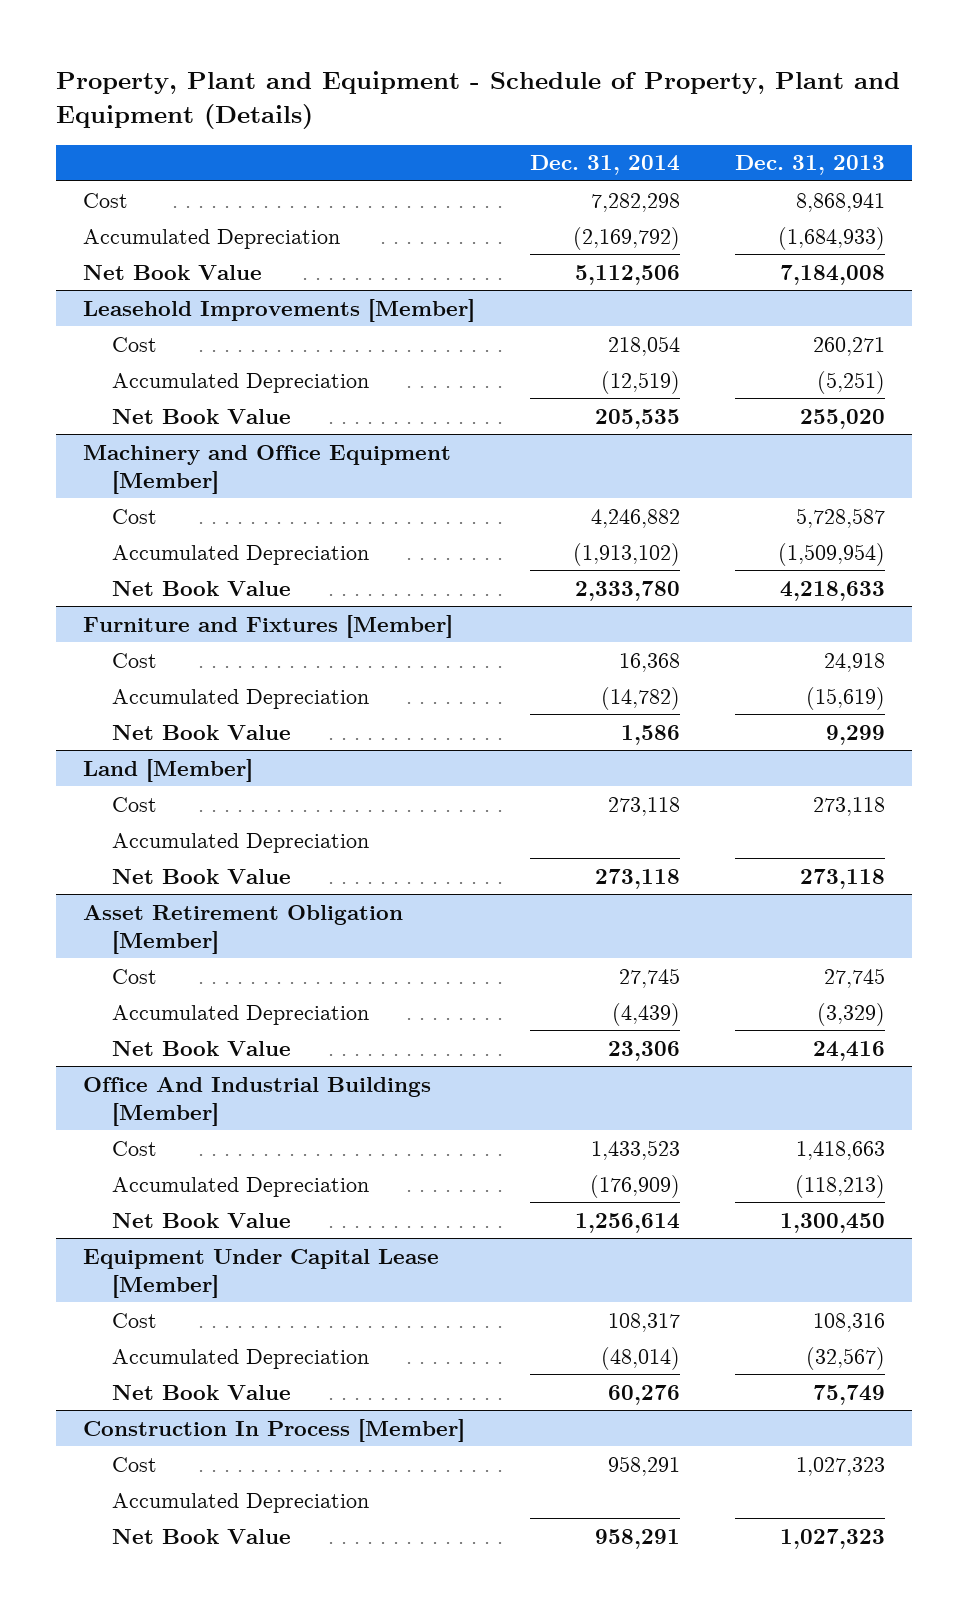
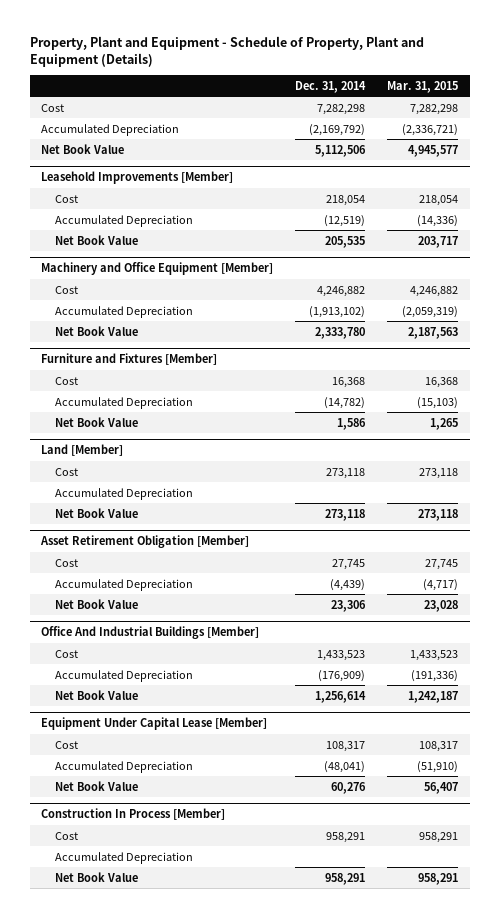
- | Dec. 31, 2014 | Dec. 31, 2013
+ | Dec. 31, 2014 | Mar. 31, 2015
@ Equipment Under Capital Lease [Member]
- Accumulated Depreciation | (48,014) | (32,567)
+ Accumulated Depreciation | (48,041) | (51,910)

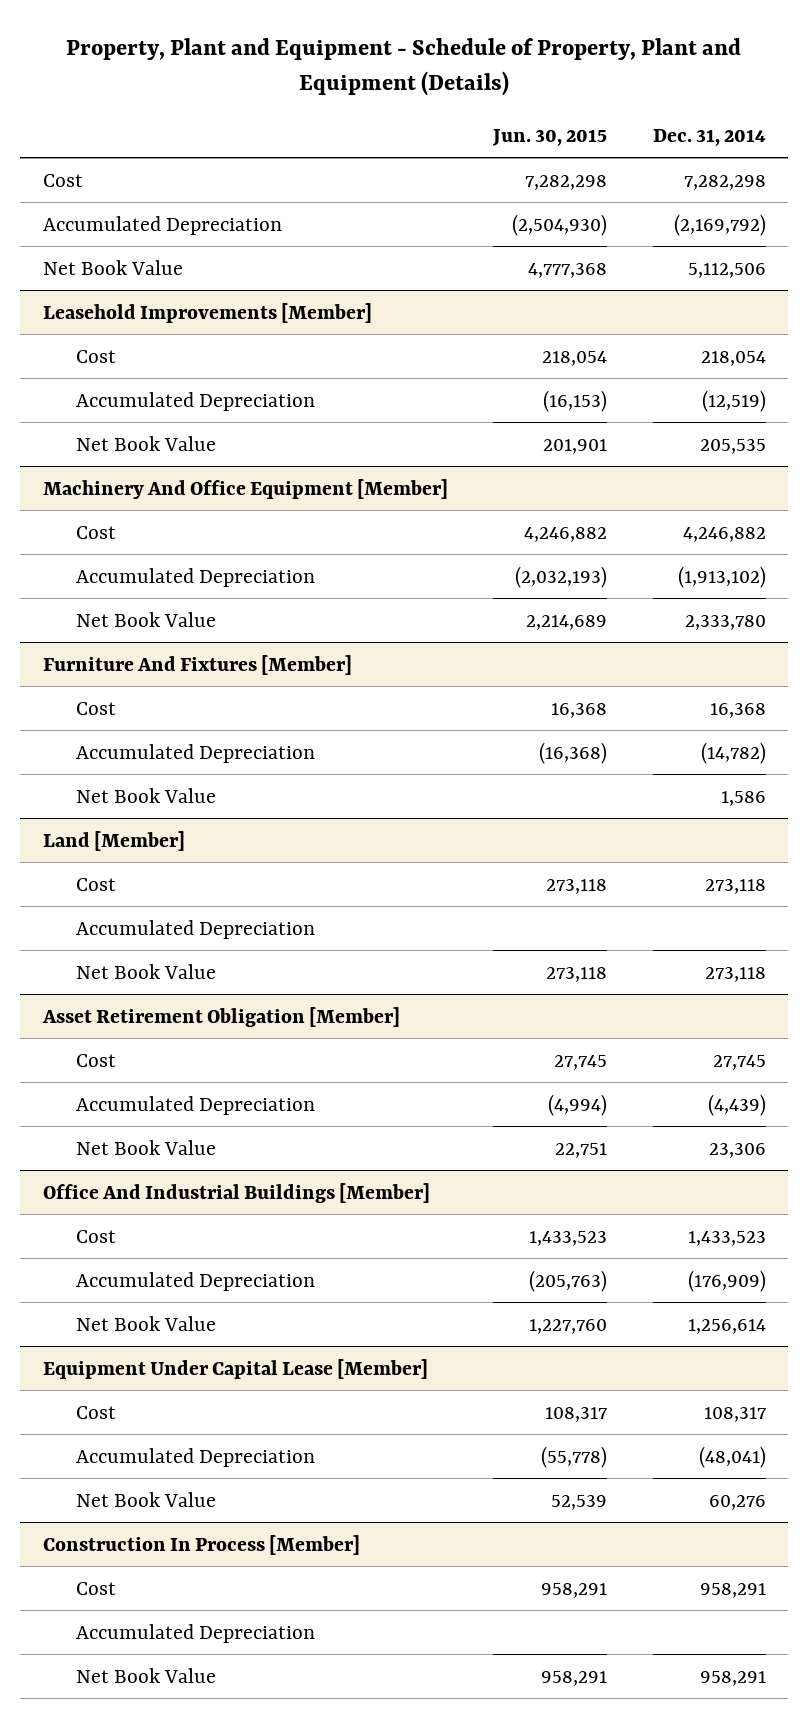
- | Dec. 31, 2014 | Mar. 31, 2015
+ | Jun. 30, 2015 | Dec. 31, 2014
- Machinery and Office Equipment [Member]
+ Machinery And Office Equipment [Member]
- Furniture and Fixtures [Member]
+ Furniture And Fixtures [Member]

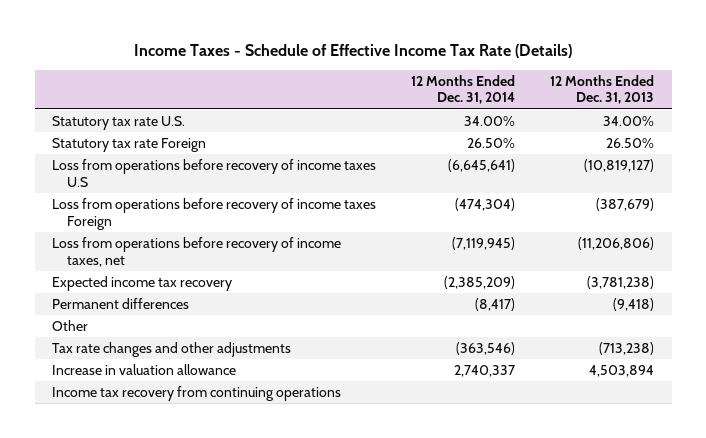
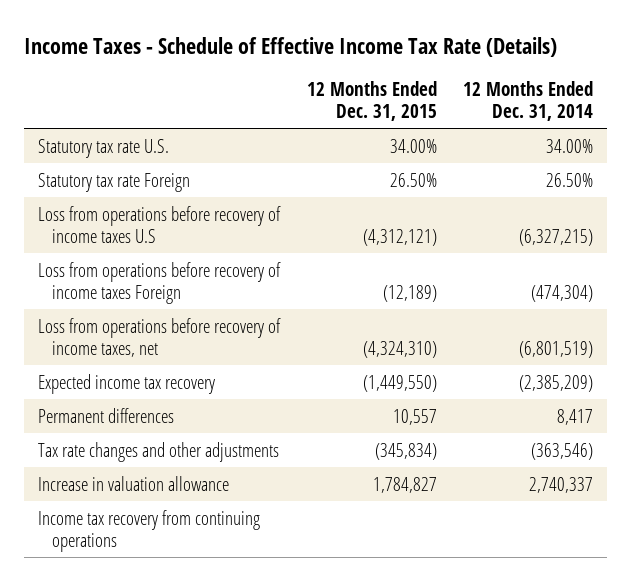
- | 12 Months Ended Dec. 31, 2014 | 12 Months Ended Dec. 31, 2013
+ | 12 Months Ended Dec. 31, 2015 | 12 Months Ended Dec. 31, 2014
- Loss from operations before recovery of income taxes U.S | (6,645,641) | (10,819,127)
+ Loss from operations before recovery of income taxes U.S | (4,312,121) | (6,327,215)
- Loss from operations before recovery of income taxes, net | (7,119,945) | (11,206,806)
+ Loss from operations before recovery of income taxes, net | (4,324,310) | (6,801,519)
- Permanent differences | (8,417) | (9,418)
- Other
+ Permanent differences | 10,557 | 8,417

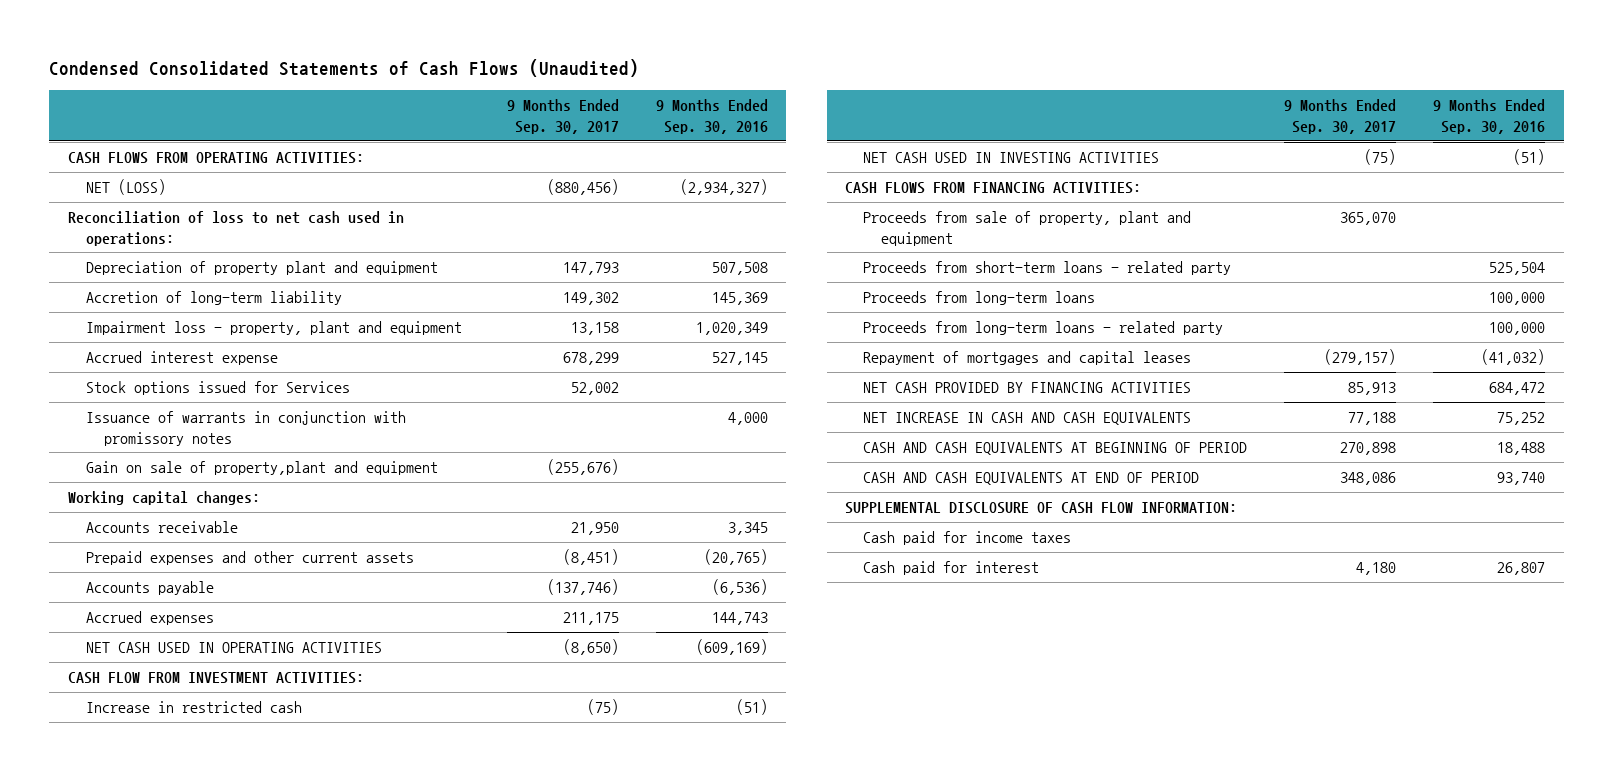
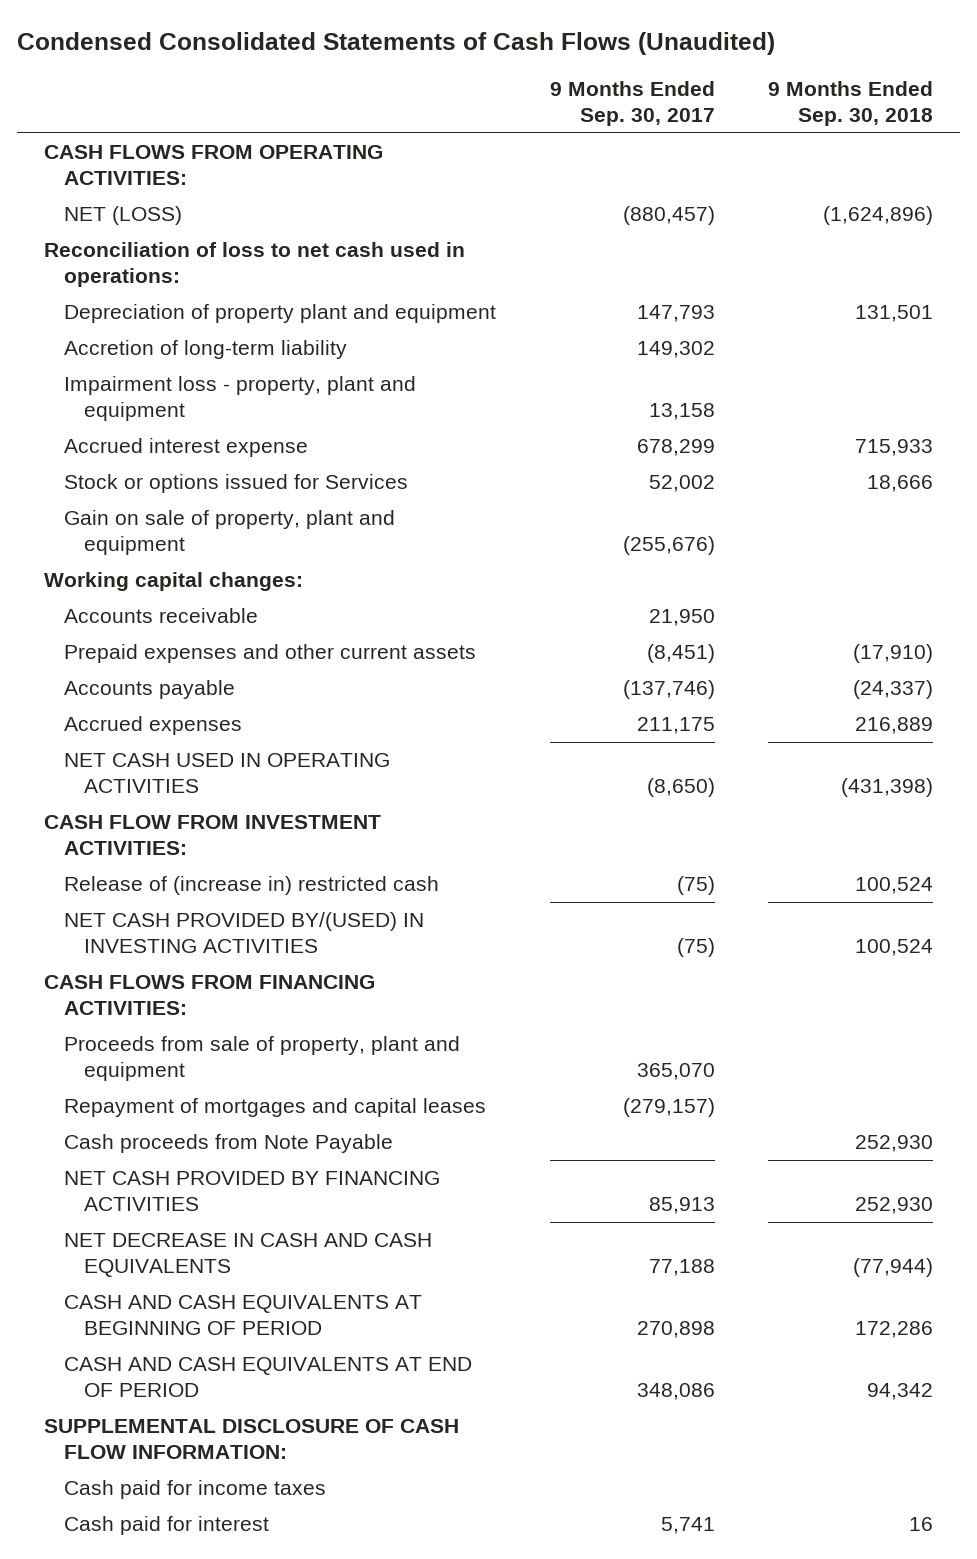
- | 9 Months Ended Sep. 30, 2017 | 9 Months Ended Sep. 30, 2016
+ | 9 Months Ended Sep. 30, 2017 | 9 Months Ended Sep. 30, 2018
- NET (LOSS) | (880,456) | (2,934,327)
+ NET (LOSS) | (880,457) | (1,624,896)
- Stock options issued for Services | 52,002 |
- Issuance of warrants in conjunction with promissory notes | | 4,000
- Gain on sale of property,plant and equipment | (255,676) |
+ Stock or options issued for Services | 52,002 | 18,666
+ Gain on sale of property, plant and equipment | (255,676) |
- Increase in restricted cash | (75) | (51)
- NET CASH USED IN INVESTING ACTIVITIES | (75) | (51)
+ Release of (increase in) restricted cash | (75) | 100,524
+ NET CASH PROVIDED BY/(USED) IN INVESTING ACTIVITIES | (75) | 100,524
- Proceeds from short-term loans - related party | | 525,504
- Proceeds from long-term loans | | 100,000
- Proceeds from long-term loans - related party | | 100,000
+ Cash proceeds from Note Payable | | 252,930
- NET INCREASE IN CASH AND CASH EQUIVALENTS | 77,188 | 75,252
+ NET DECREASE IN CASH AND CASH EQUIVALENTS | 77,188 | (77,944)
- Cash paid for interest | 4,180 | 26,807
+ Cash paid for interest | 5,741 | 16

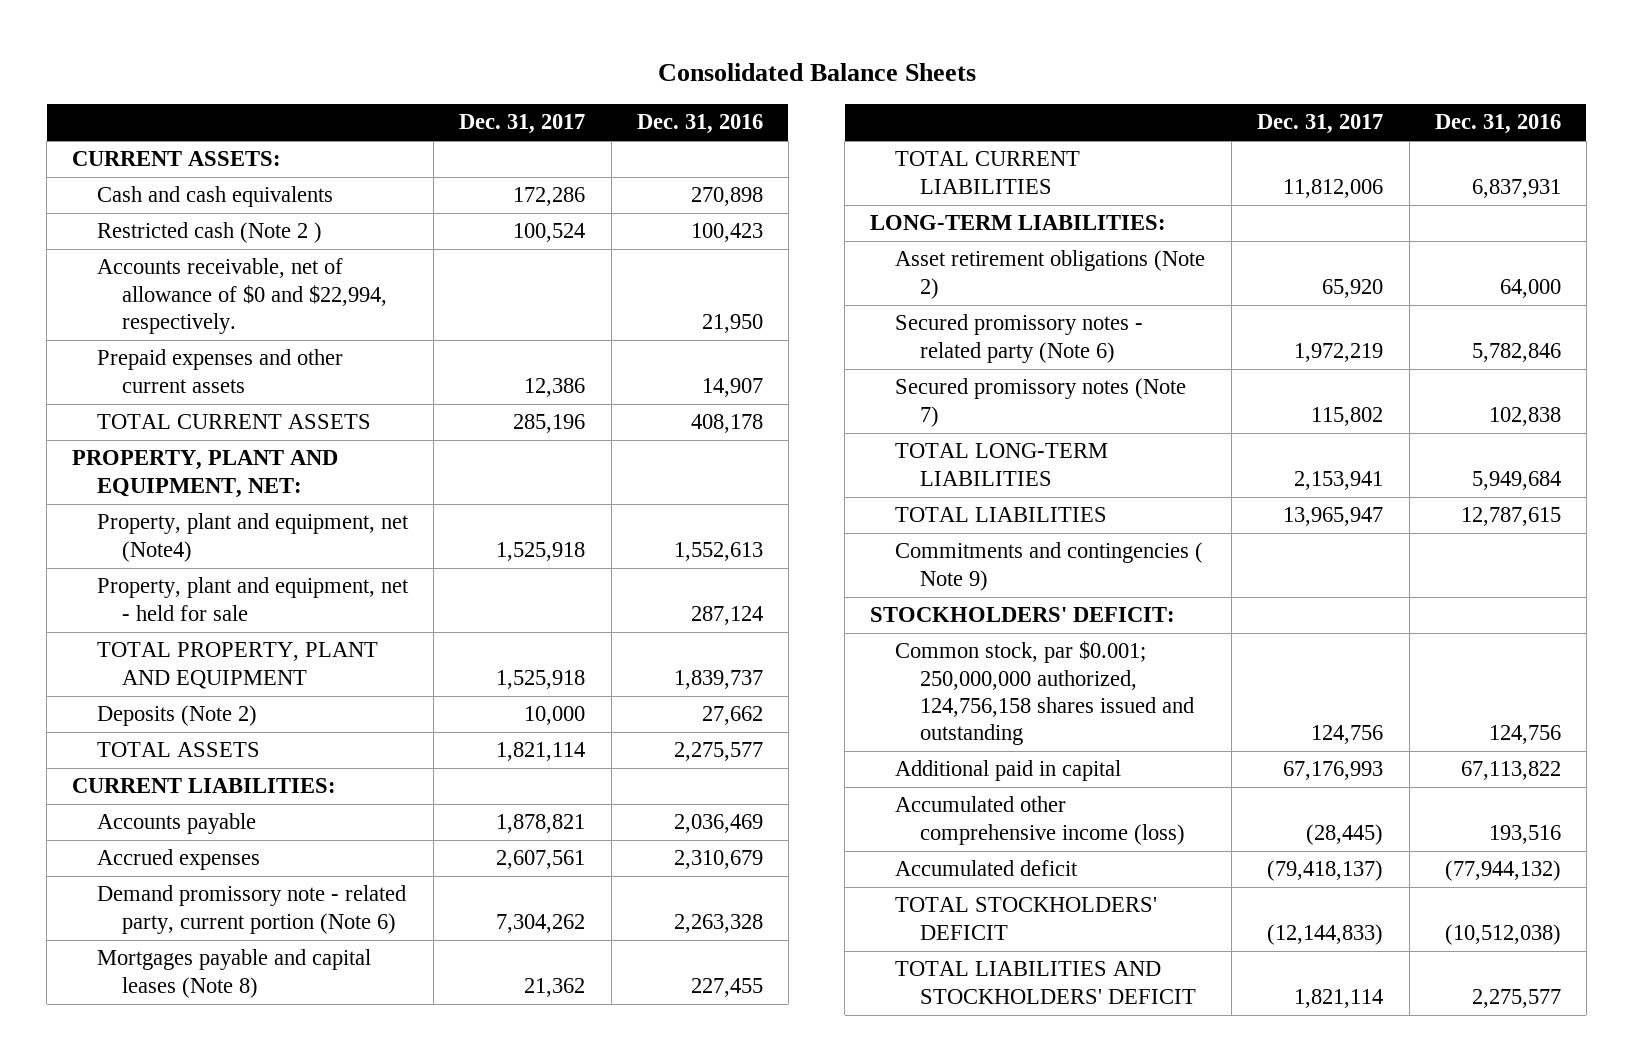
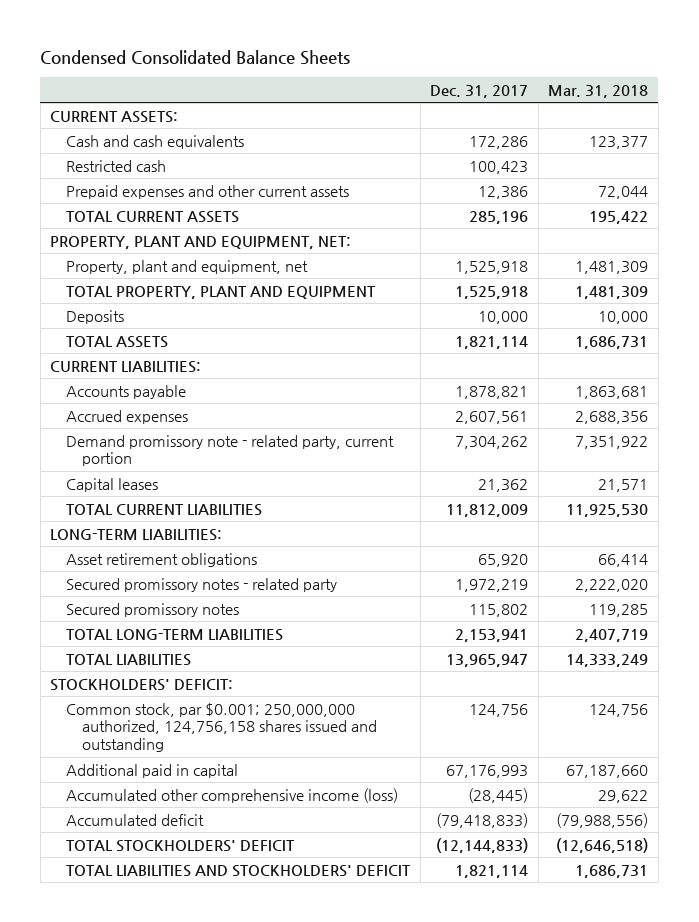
- Consolidated Balance Sheets
+ Condensed Consolidated Balance Sheets
- | Dec. 31, 2017 | Dec. 31, 2016
+ | Dec. 31, 2017 | Mar. 31, 2018
- Restricted cash (Note 2 ) | 100,524 | 100,423
- Accounts receivable, net of allowance of $0 and $22,994, respectively. | | 21,950
+ Restricted cash | 100,423 |
- Property, plant and equipment, net (Note4) | 1,525,918 | 1,552,613
- Property, plant and equipment, net - held for sale | | 287,124
+ Property, plant and equipment, net | 1,525,918 | 1,481,309
- Deposits (Note 2) | 10,000 | 27,662
+ Deposits | 10,000 | 10,000
- Demand promissory note - related party, current portion (Note 6) | 7,304,262 | 2,263,328
- Mortgages payable and capital leases (Note 8) | 21,362 | 227,455
- TOTAL CURRENT LIABILITIES | 11,812,006 | 6,837,931
+ Demand promissory note - related party, current portion | 7,304,262 | 7,351,922
+ Capital leases | 21,362 | 21,571
+ TOTAL CURRENT LIABILITIES | 11,812,009 | 11,925,530
- Asset retirement obligations (Note 2) | 65,920 | 64,000
- Secured promissory notes - related party (Note 6) | 1,972,219 | 5,782,846
- Secured promissory notes (Note 7) | 115,802 | 102,838
+ Asset retirement obligations | 65,920 | 66,414
+ Secured promissory notes - related party | 1,972,219 | 2,222,020
+ Secured promissory notes | 115,802 | 119,285
- Commitments and contingencies ( Note 9)
- Accumulated deficit | (79,418,137) | (77,944,132)
+ Accumulated deficit | (79,418,833) | (79,988,556)

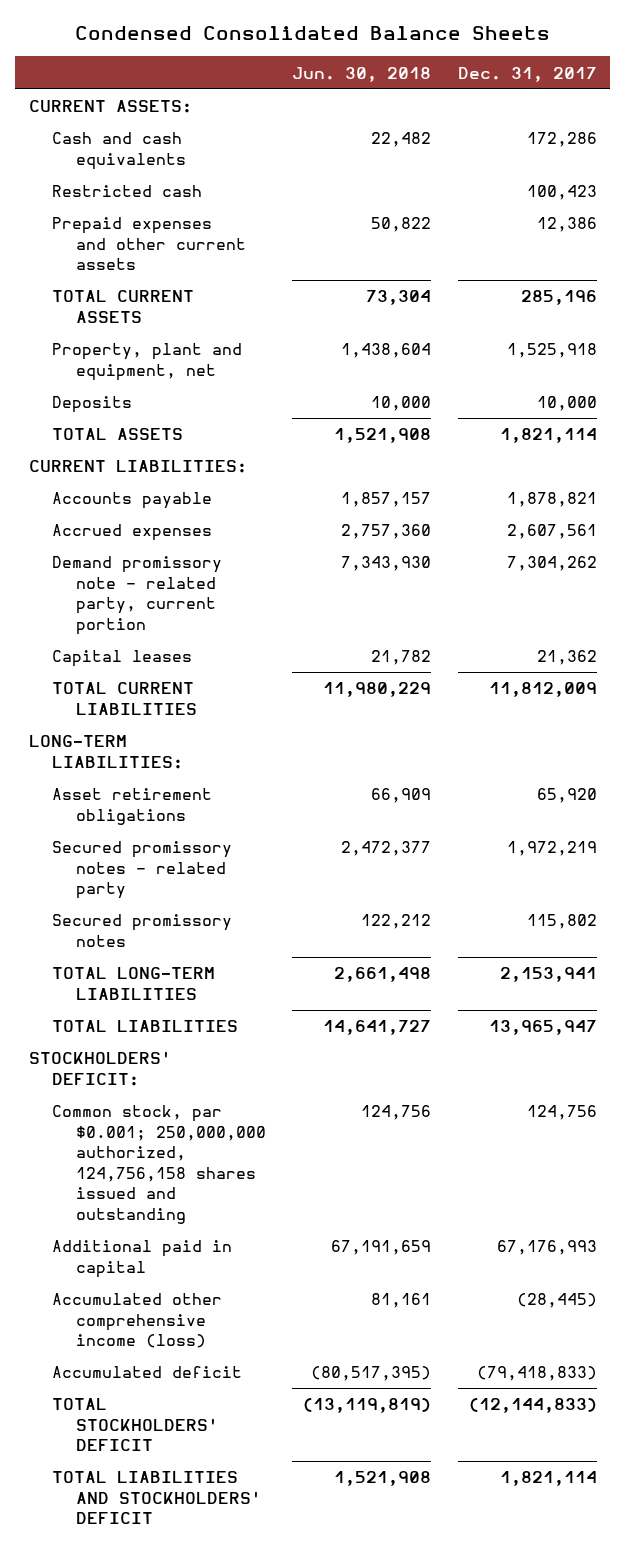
- | Dec. 31, 2017 | Mar. 31, 2018
+ | Jun. 30, 2018 | Dec. 31, 2017
- PROPERTY, PLANT AND EQUIPMENT, NET:
- TOTAL PROPERTY, PLANT AND EQUIPMENT | 1,525,918 | 1,481,309

